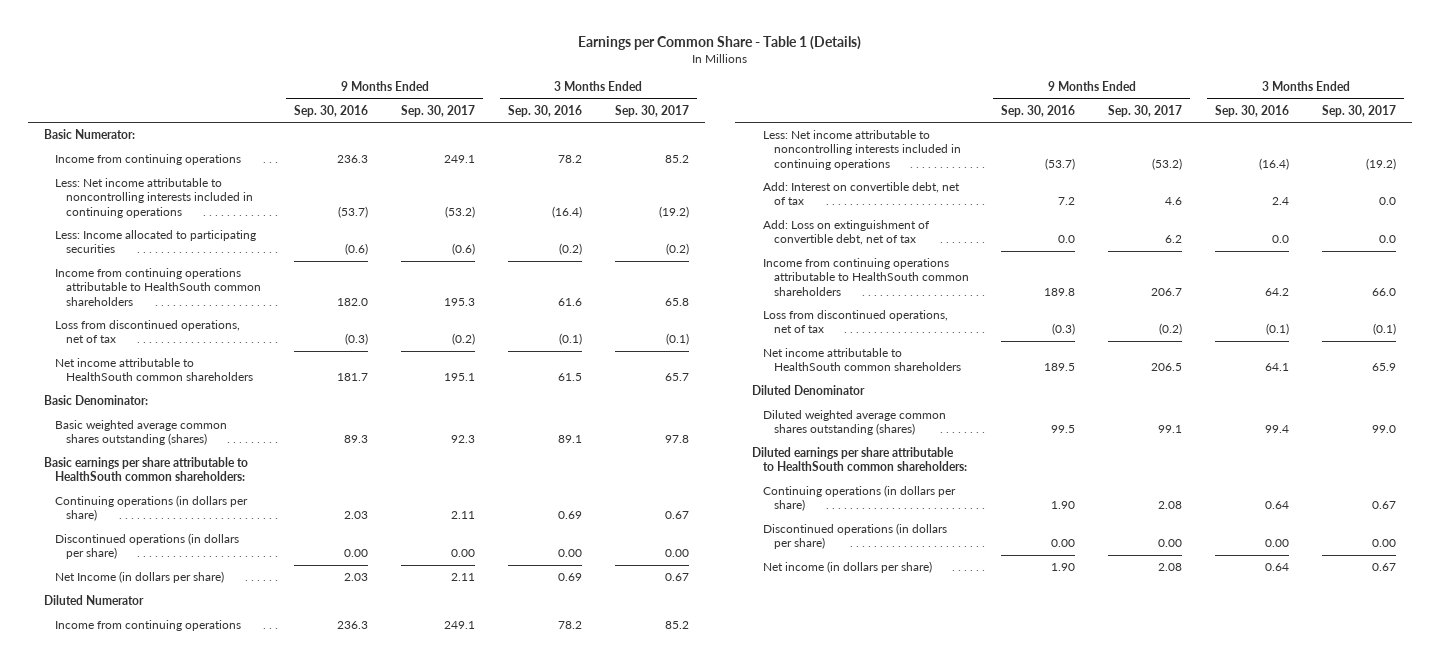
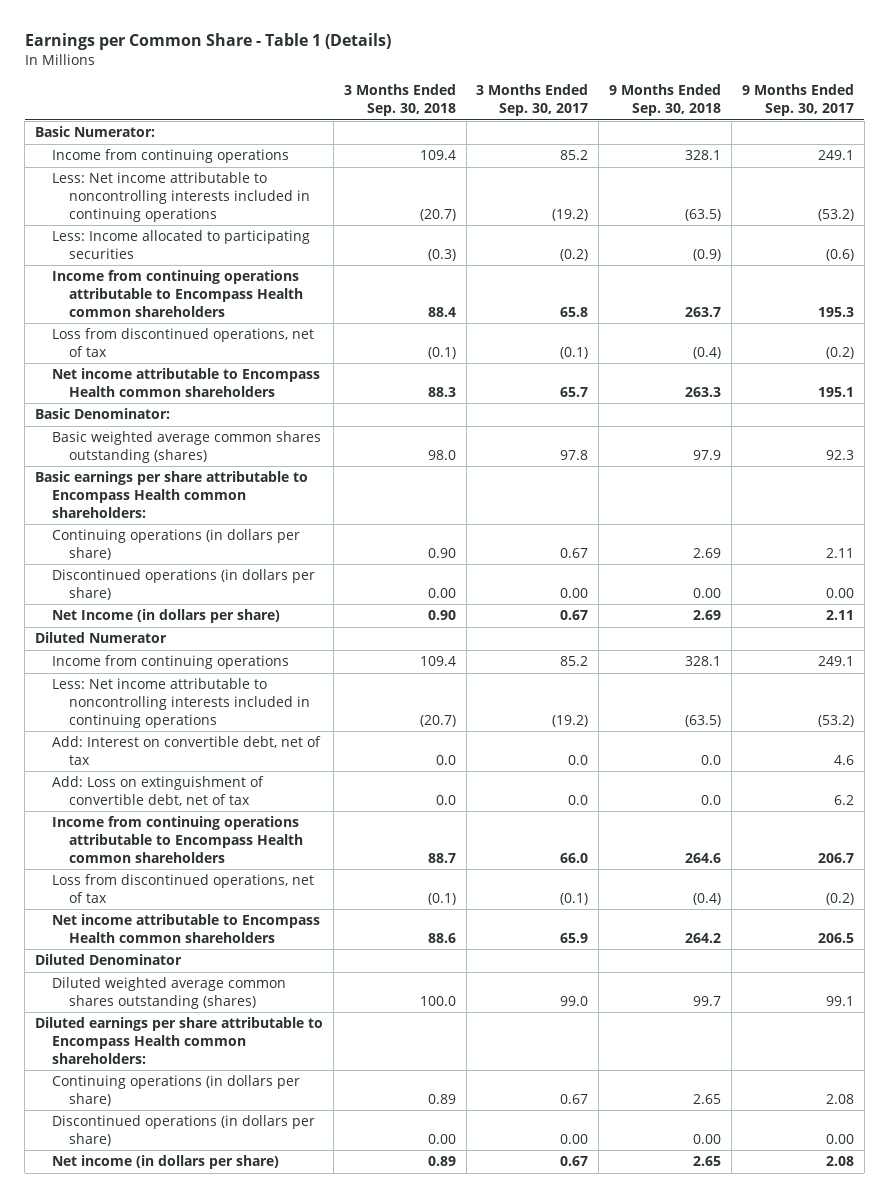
- | 9 Months Ended Sep. 30, 2016 | 9 Months Ended Sep. 30, 2017 | 3 Months Ended Sep. 30, 2016 | 3 Months Ended Sep. 30, 2017
+ | 3 Months Ended Sep. 30, 2018 | 3 Months Ended Sep. 30, 2017 | 9 Months Ended Sep. 30, 2018 | 9 Months Ended Sep. 30, 2017
- Income from continuing operations attributable to HealthSouth common shareholders | 182.0 | 195.3 | 61.6 | 65.8
+ Income from continuing operations attributable to Encompass Health common shareholders | 88.4 | 65.8 | 263.7 | 195.3
- Net income attributable to HealthSouth common shareholders | 181.7 | 195.1 | 61.5 | 65.7
+ Net income attributable to Encompass Health common shareholders | 88.3 | 65.7 | 263.3 | 195.1
- Basic earnings per share attributable to HealthSouth common shareholders:
+ Basic earnings per share attributable to Encompass Health common shareholders:
- Income from continuing operations attributable to HealthSouth common shareholders | 189.8 | 206.7 | 64.2 | 66.0
+ Income from continuing operations attributable to Encompass Health common shareholders | 88.7 | 66.0 | 264.6 | 206.7
- Net income attributable to HealthSouth common shareholders | 189.5 | 206.5 | 64.1 | 65.9
+ Net income attributable to Encompass Health common shareholders | 88.6 | 65.9 | 264.2 | 206.5
- Diluted earnings per share attributable to HealthSouth common shareholders:
+ Diluted earnings per share attributable to Encompass Health common shareholders:

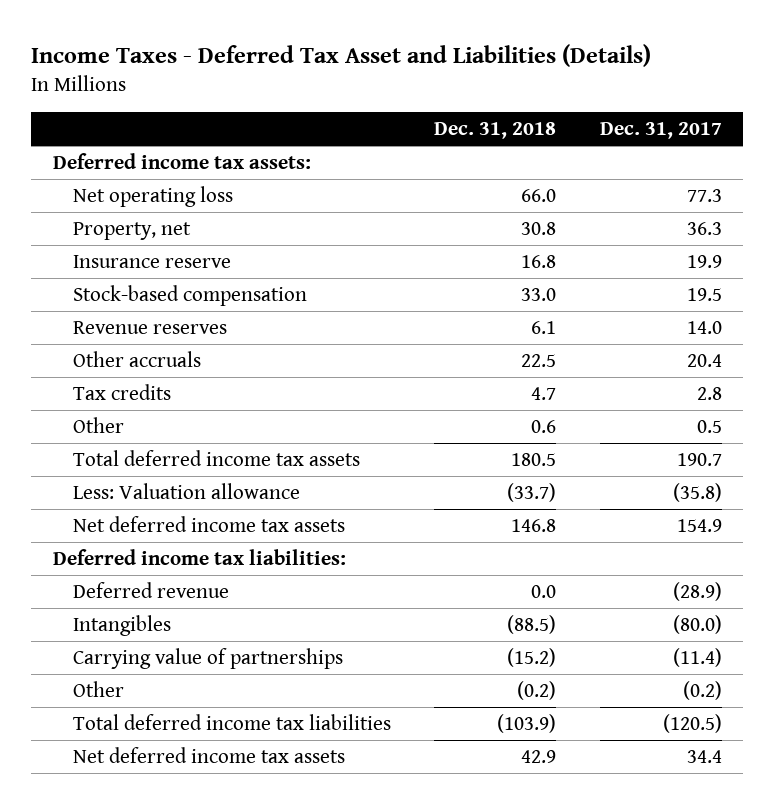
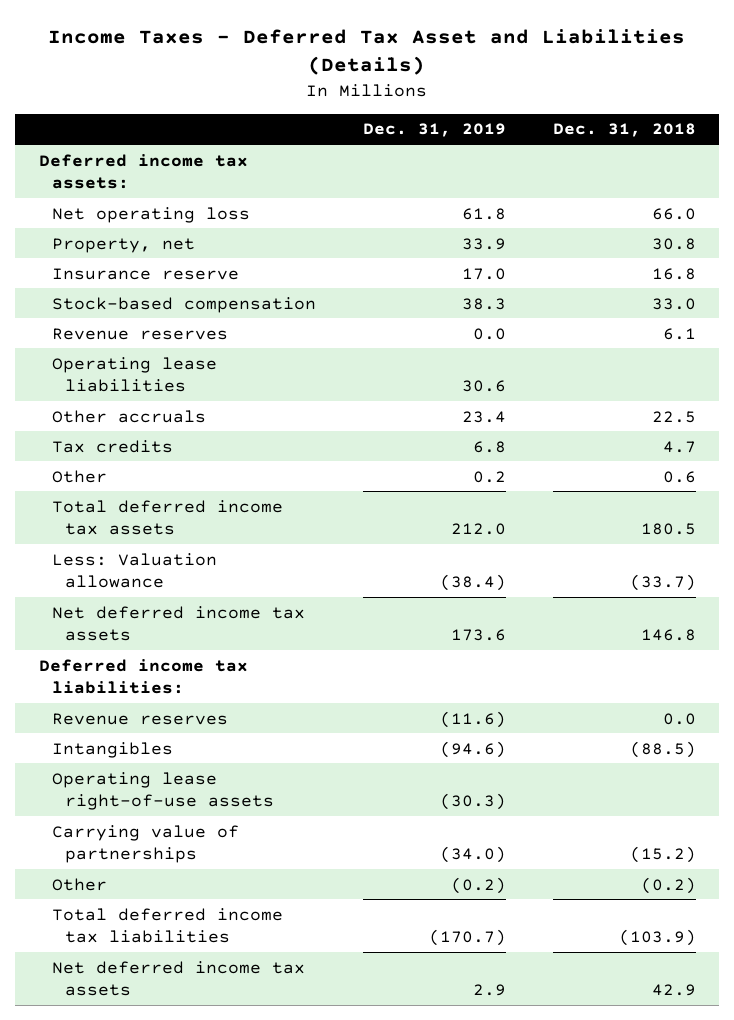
- | Dec. 31, 2018 | Dec. 31, 2017
+ | Dec. 31, 2019 | Dec. 31, 2018
+ Operating lease liabilities | 30.6 |
- Deferred revenue | 0.0 | (28.9)
+ Revenue reserves | (11.6) | 0.0
+ Operating lease right-of-use assets | (30.3) |

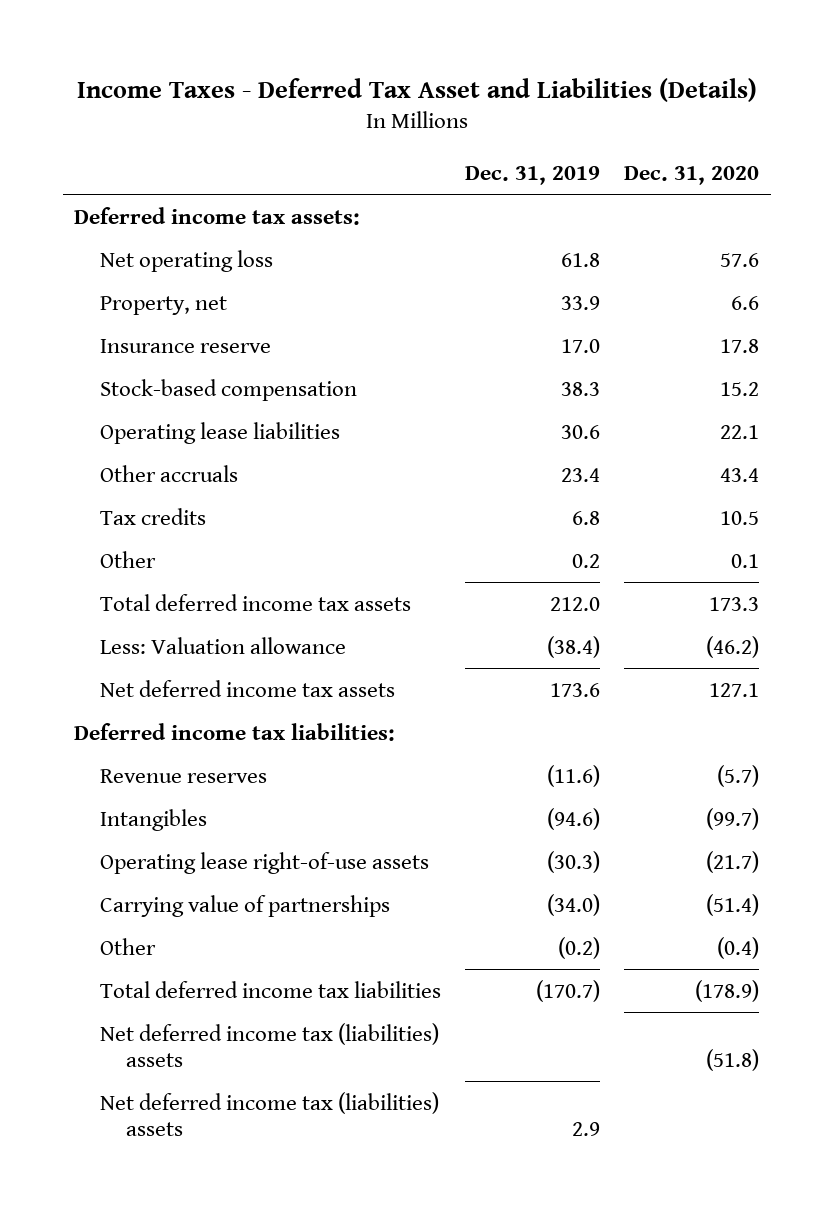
- | Dec. 31, 2019 | Dec. 31, 2018
+ | Dec. 31, 2019 | Dec. 31, 2020
- Revenue reserves | 0.0 | 6.1
- Net deferred income tax assets | 2.9 | 42.9
+ Net deferred income tax (liabilities) assets | | (51.8)
+ Net deferred income tax (liabilities) assets | 2.9 |

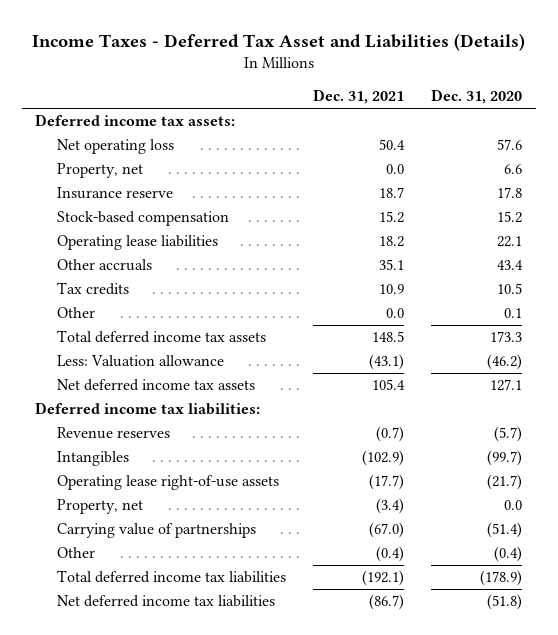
- | Dec. 31, 2019 | Dec. 31, 2020
+ | Dec. 31, 2021 | Dec. 31, 2020
+ Property, net | (3.4) | 0.0
- Net deferred income tax (liabilities) assets | | (51.8)
- Net deferred income tax (liabilities) assets | 2.9 |
+ Net deferred income tax liabilities | (86.7) | (51.8)

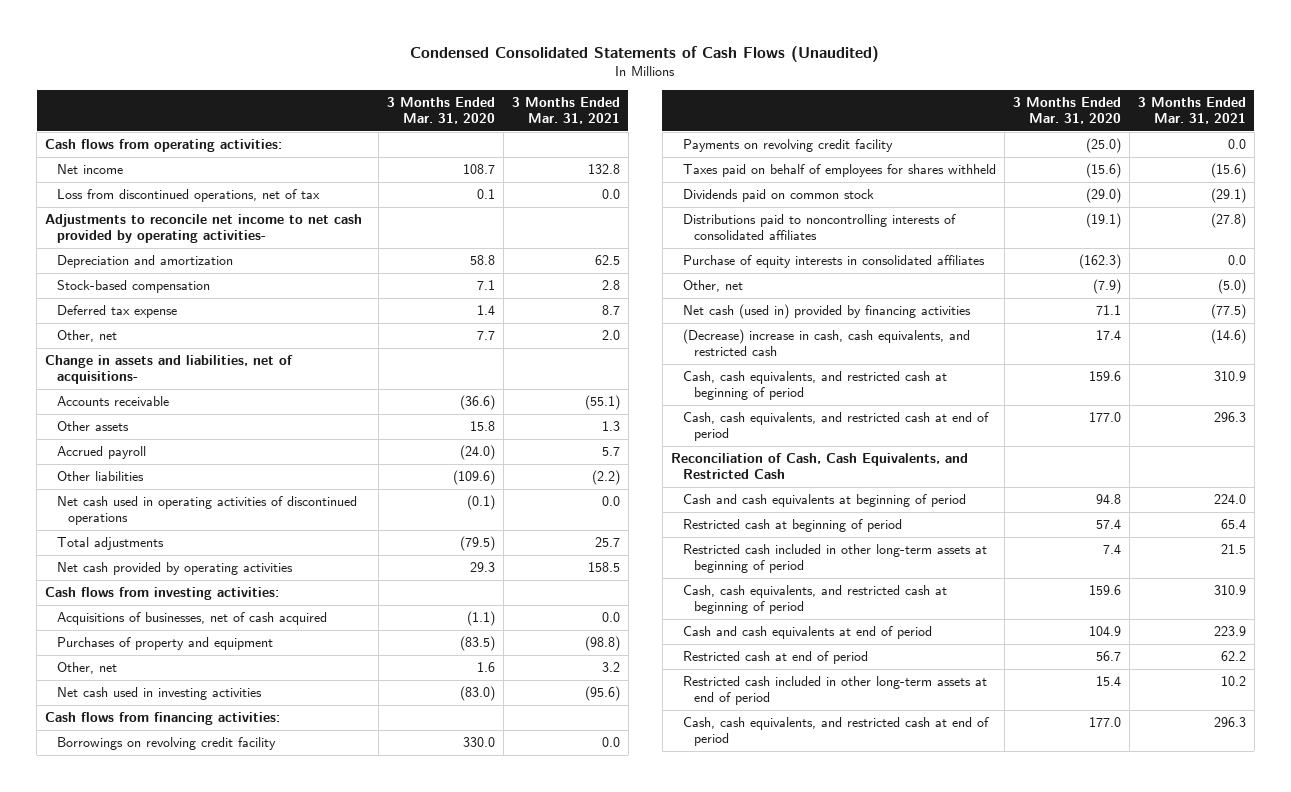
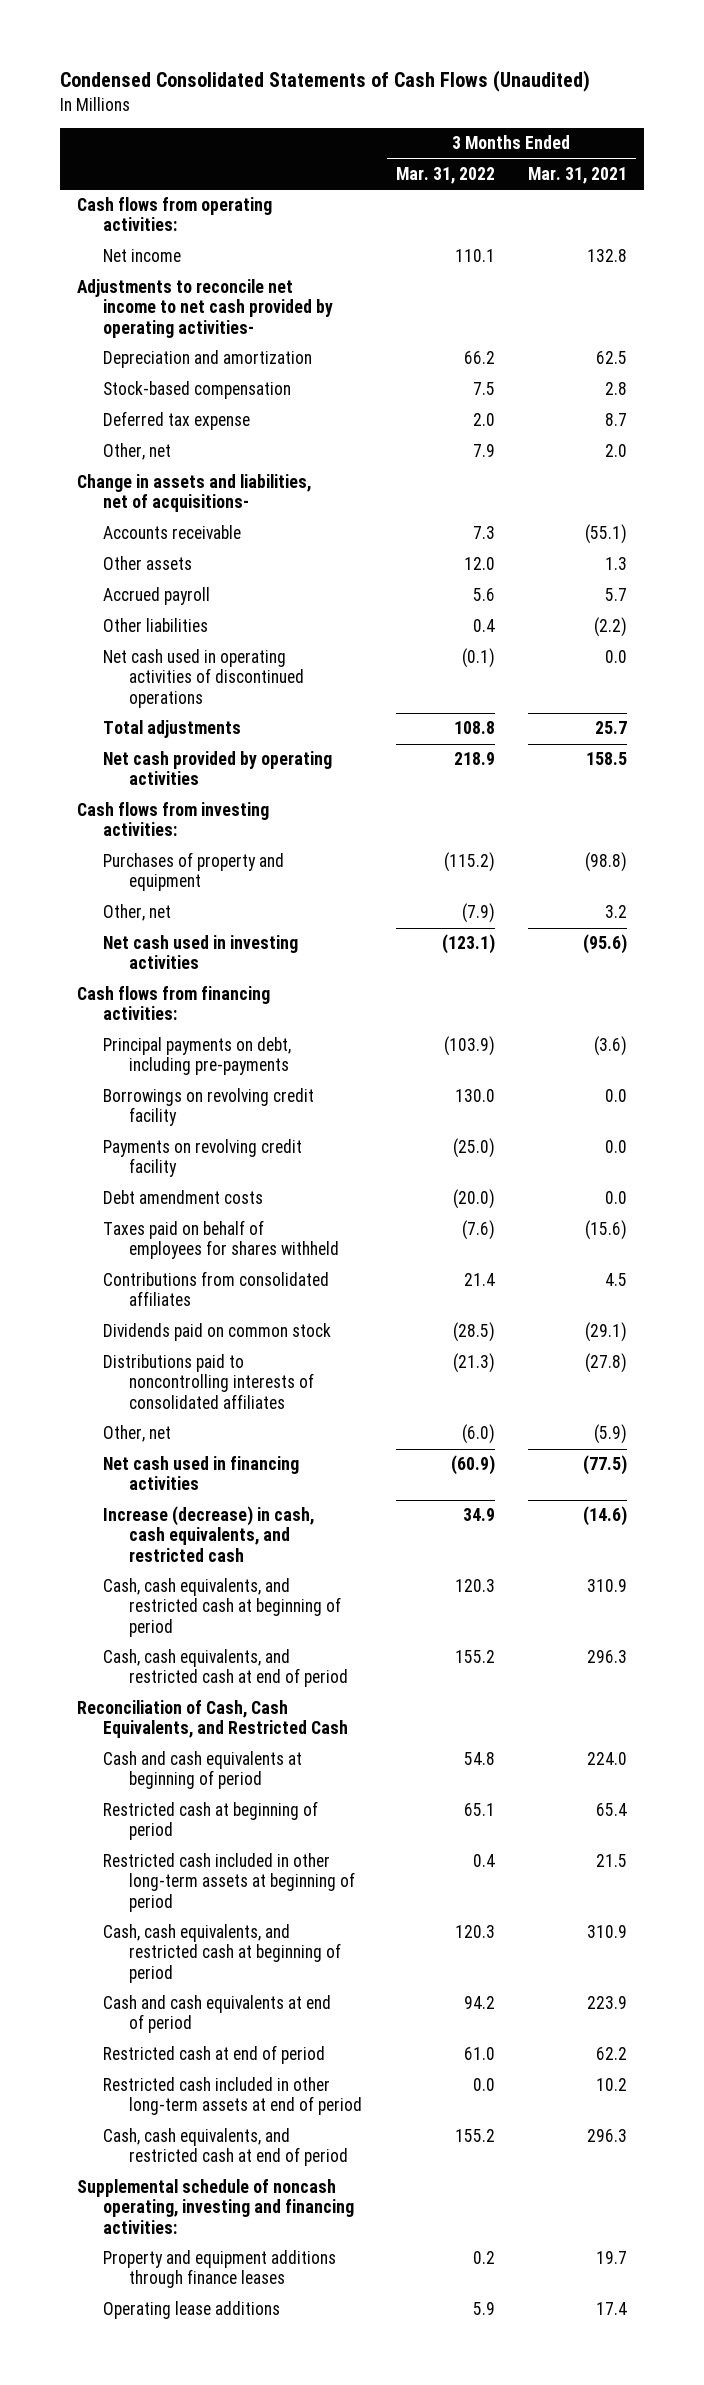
- | 3 Months Ended Mar. 31, 2020 | 3 Months Ended Mar. 31, 2021
+ | 3 Months Ended Mar. 31, 2022 | 3 Months Ended Mar. 31, 2021
- Loss from discontinued operations, net of tax | 0.1 | 0.0
- Acquisitions of businesses, net of cash acquired | (1.1) | 0.0
+ Principal payments on debt, including pre-payments | (103.9) | (3.6)
+ Debt amendment costs | (20.0) | 0.0
+ Contributions from consolidated affiliates | 21.4 | 4.5
- Purchase of equity interests in consolidated affiliates | (162.3) | 0.0
- Other, net | (7.9) | (5.0)
- Net cash (used in) provided by financing activities | 71.1 | (77.5)
- (Decrease) increase in cash, cash equivalents, and restricted cash | 17.4 | (14.6)
+ Other, net | (6.0) | (5.9)
+ Net cash used in financing activities | (60.9) | (77.5)
+ Increase (decrease) in cash, cash equivalents, and restricted cash | 34.9 | (14.6)
+ Supplemental schedule of noncash operating, investing and financing activities:
+ Property and equipment additions through finance leases | 0.2 | 19.7
+ Operating lease additions | 5.9 | 17.4

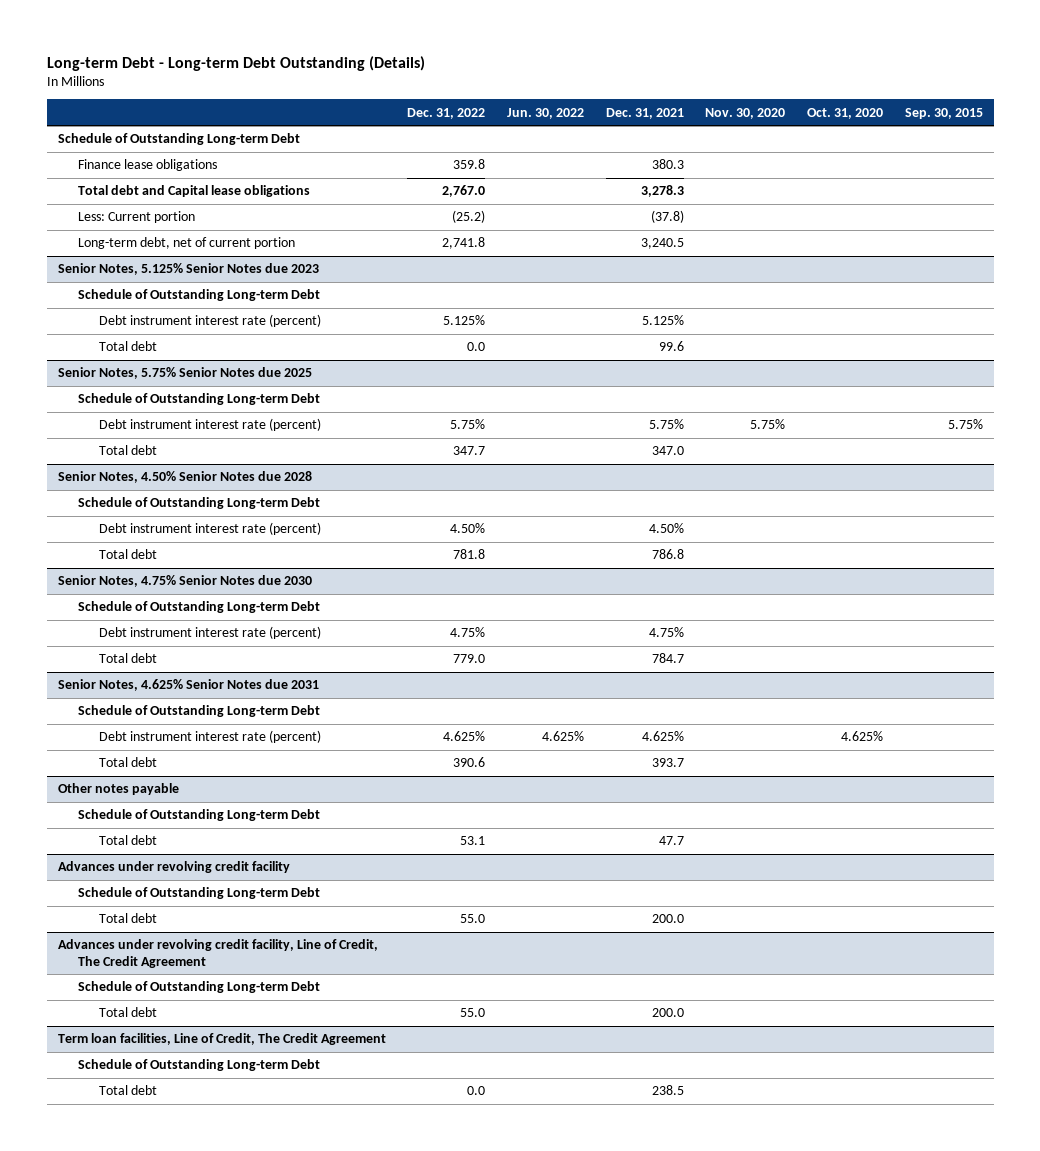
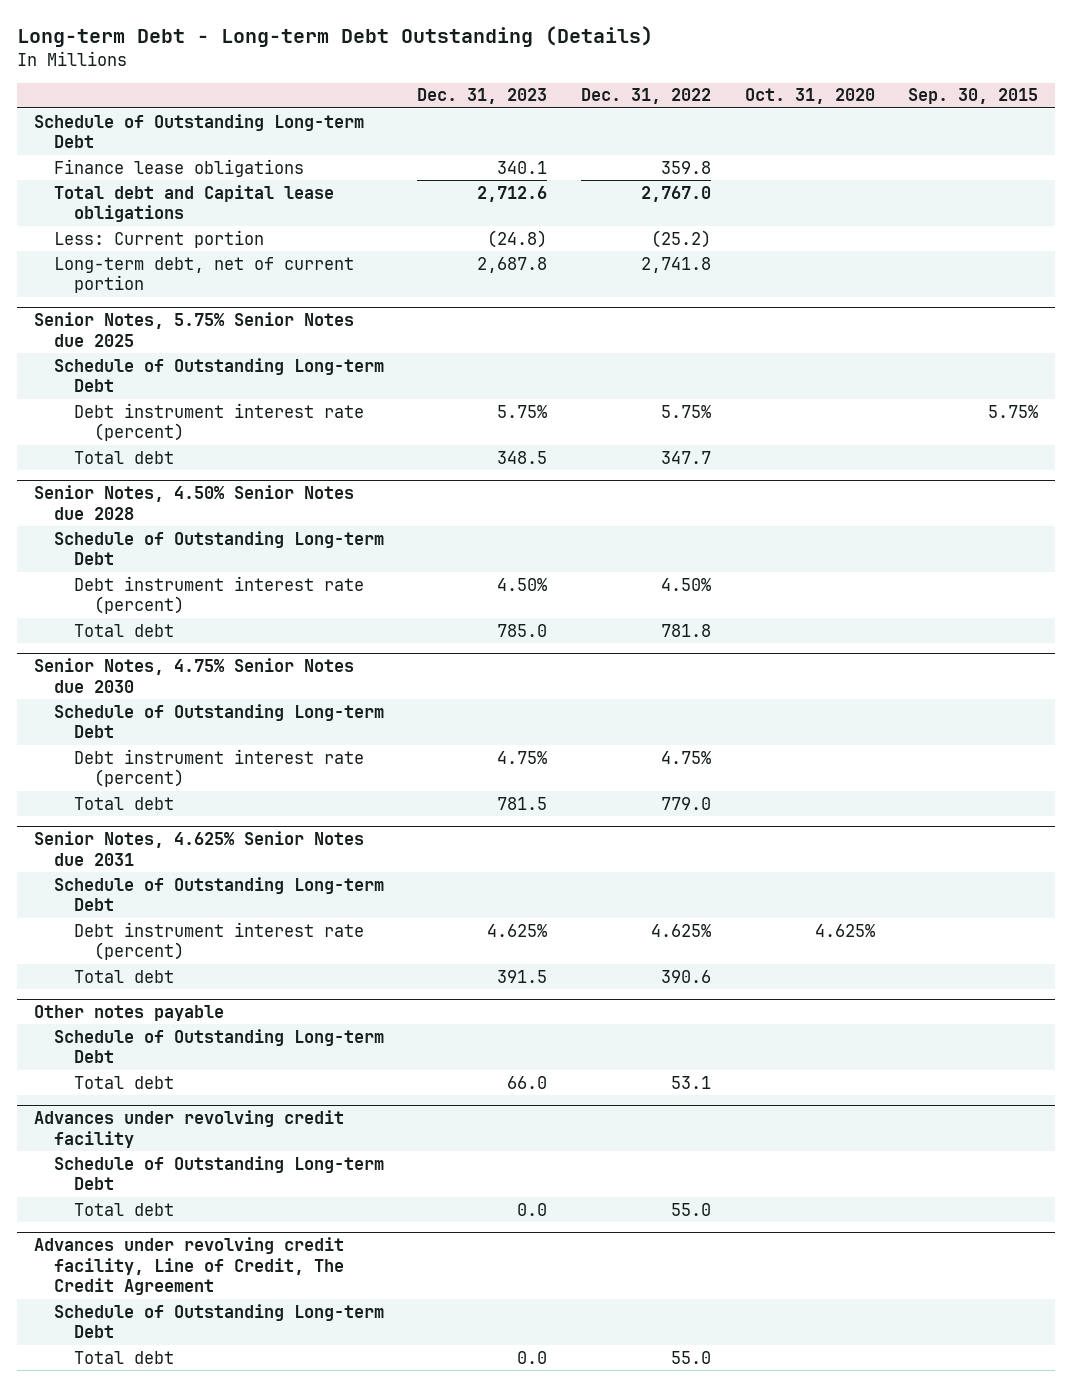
- | Dec. 31, 2022 | Jun. 30, 2022 | Dec. 31, 2021 | Nov. 30, 2020 | Oct. 31, 2020 | Sep. 30, 2015
+ | Dec. 31, 2023 | Dec. 31, 2022 | Oct. 31, 2020 | Sep. 30, 2015
- Senior Notes, 5.125% Senior Notes due 2023
- Schedule of Outstanding Long-term Debt
- Debt instrument interest rate (percent) | 5.125% | | 5.125% | | |
- Total debt | 0.0 | | 99.6 | | |
- Term loan facilities, Line of Credit, The Credit Agreement
- Schedule of Outstanding Long-term Debt
- Total debt | 0.0 | | 238.5 | | |

